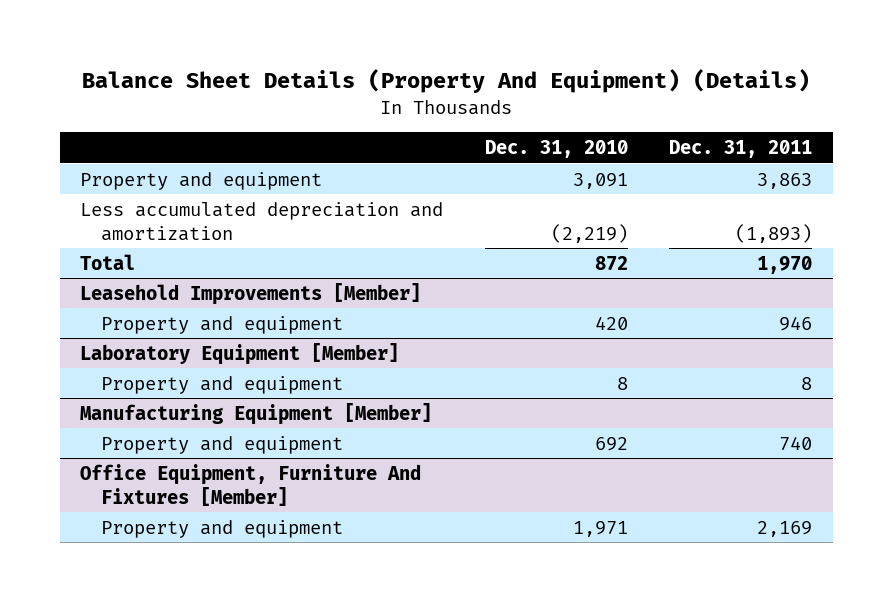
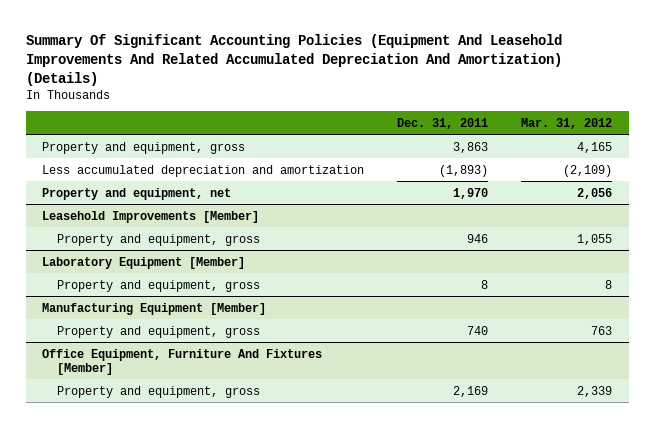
- Balance Sheet Details (Property And Equipment) (Details)
+ Summary Of Significant Accounting Policies (Equipment And Leasehold Improvements And Related Accumulated Depreciation And Amortization) (Details)
- | Dec. 31, 2010 | Dec. 31, 2011
+ | Dec. 31, 2011 | Mar. 31, 2012
- Property and equipment | 3,091 | 3,863
+ Property and equipment, gross | 3,863 | 4,165
- Total | 872 | 1,970
+ Property and equipment, net | 1,970 | 2,056
@ Leasehold Improvements [Member]
- Property and equipment | 420 | 946
+ Property and equipment, gross | 946 | 1,055
@ Laboratory Equipment [Member]
- Property and equipment | 8 | 8
+ Property and equipment, gross | 8 | 8
@ Manufacturing Equipment [Member]
- Property and equipment | 692 | 740
+ Property and equipment, gross | 740 | 763
@ Office Equipment, Furniture And Fixtures [Member]
- Property and equipment | 1,971 | 2,169
+ Property and equipment, gross | 2,169 | 2,339

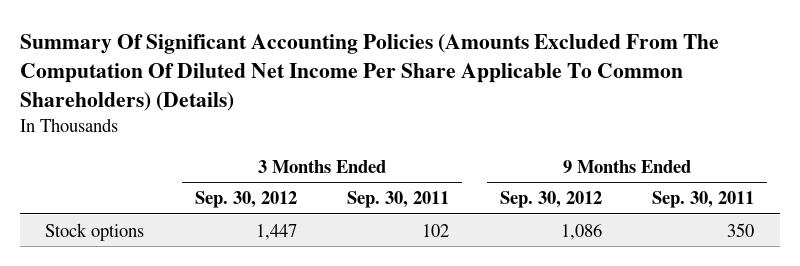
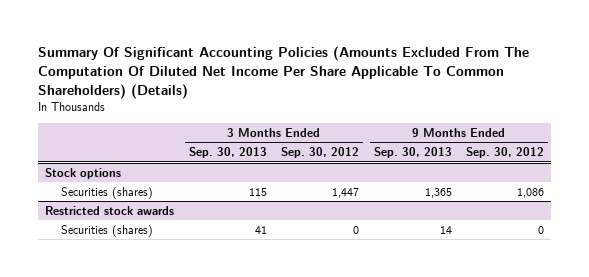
- | 3 Months Ended Sep. 30, 2012 | 3 Months Ended Sep. 30, 2011 | 9 Months Ended Sep. 30, 2012 | 9 Months Ended Sep. 30, 2011
+ | 3 Months Ended Sep. 30, 2013 | 3 Months Ended Sep. 30, 2012 | 9 Months Ended Sep. 30, 2013 | 9 Months Ended Sep. 30, 2012
- Stock options | 1,447 | 102 | 1,086 | 350
+ Stock options
+ Securities (shares) | 115 | 1,447 | 1,365 | 1,086
+ Restricted stock awards
+ Securities (shares) | 41 | 0 | 14 | 0

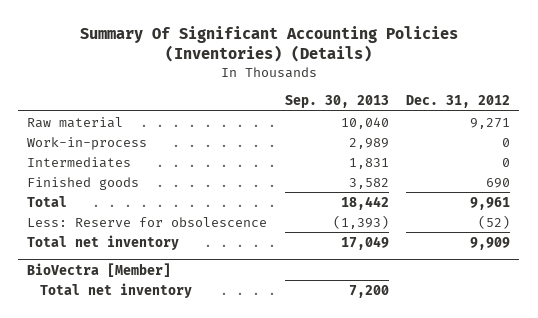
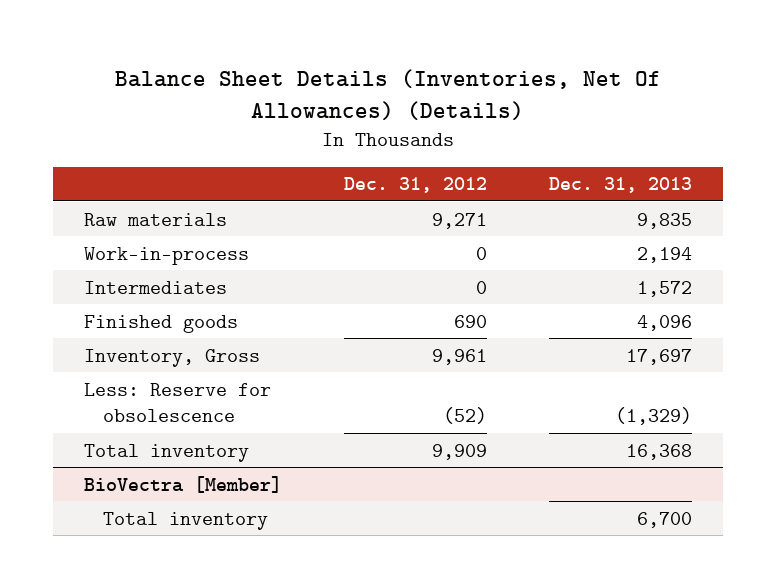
- Summary Of Significant Accounting Policies (Inventories) (Details)
+ Balance Sheet Details (Inventories, Net Of Allowances) (Details)
- | Sep. 30, 2013 | Dec. 31, 2012
+ | Dec. 31, 2012 | Dec. 31, 2013
- Raw material | 10,040 | 9,271
+ Raw materials | 9,271 | 9,835
- Total | 18,442 | 9,961
+ Inventory, Gross | 9,961 | 17,697
- Total net inventory | 17,049 | 9,909
+ Total inventory | 9,909 | 16,368
@ BioVectra [Member]
- Total net inventory | 7,200 |
+ Total inventory | | 6,700

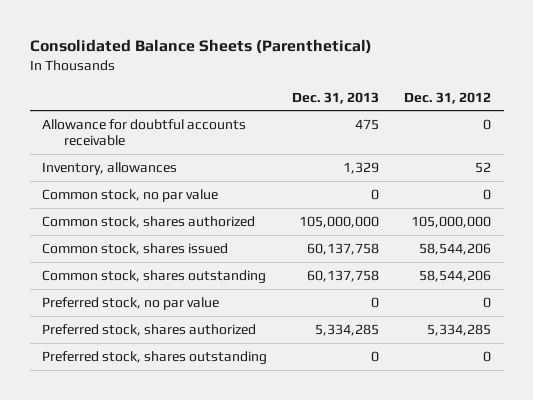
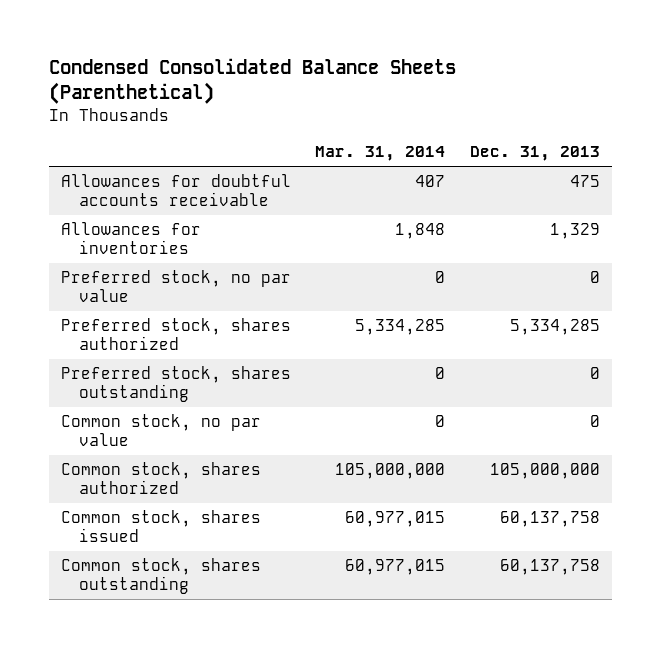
- Consolidated Balance Sheets (Parenthetical)
+ Condensed Consolidated Balance Sheets (Parenthetical)
- | Dec. 31, 2013 | Dec. 31, 2012
+ | Mar. 31, 2014 | Dec. 31, 2013
- Allowance for doubtful accounts receivable | 475 | 0
- Inventory, allowances | 1,329 | 52
+ Allowances for doubtful accounts receivable | 407 | 475
+ Allowances for inventories | 1,848 | 1,329
moved up: Preferred stock, no par value | 0 | 0
moved up: Preferred stock, shares authorized | 5,334,285 | 5,334,285
moved up: Preferred stock, shares outstanding | 0 | 0

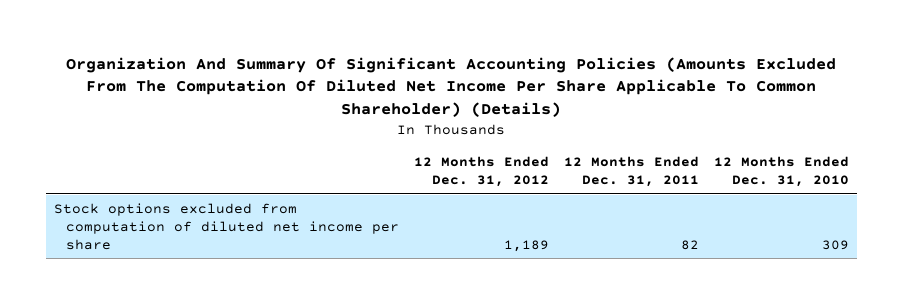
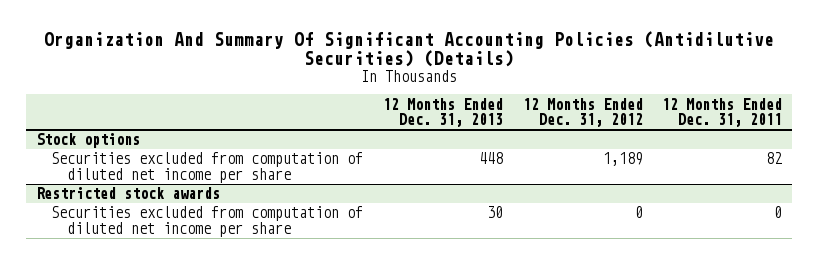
- Organization And Summary Of Significant Accounting Policies (Amounts Excluded From The Computation Of Diluted Net Income Per Share Applicable To Common Shareholder) (Details)
+ Organization And Summary Of Significant Accounting Policies (Antidilutive Securities) (Details)
- | 12 Months Ended Dec. 31, 2012 | 12 Months Ended Dec. 31, 2011 | 12 Months Ended Dec. 31, 2010
+ | 12 Months Ended Dec. 31, 2013 | 12 Months Ended Dec. 31, 2012 | 12 Months Ended Dec. 31, 2011
- Stock options excluded from computation of diluted net income per share | 1,189 | 82 | 309
+ Stock options
+ Securities excluded from computation of diluted net income per share | 448 | 1,189 | 82
+ Restricted stock awards
+ Securities excluded from computation of diluted net income per share | 30 | 0 | 0

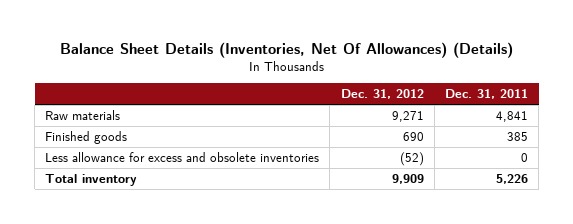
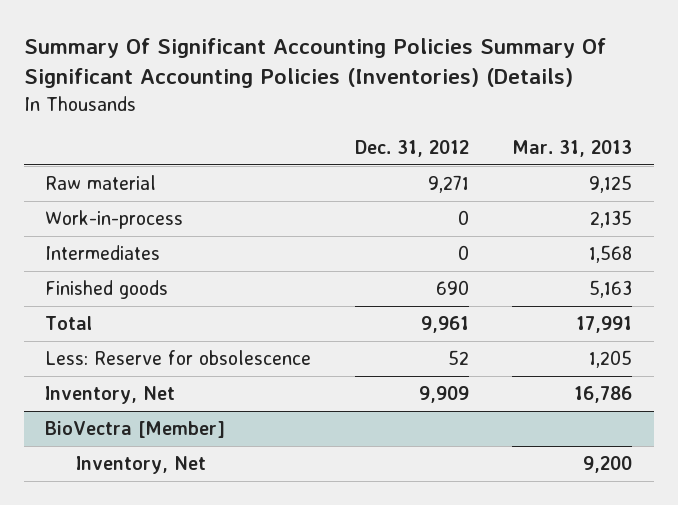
- Balance Sheet Details (Inventories, Net Of Allowances) (Details)
+ Summary Of Significant Accounting Policies Summary Of Significant Accounting Policies (Inventories) (Details)
- | Dec. 31, 2012 | Dec. 31, 2011
+ | Dec. 31, 2012 | Mar. 31, 2013
- Raw materials | 9,271 | 4,841
+ Raw material | 9,271 | 9,125
+ Work-in-process | 0 | 2,135
+ Intermediates | 0 | 1,568
- Less allowance for excess and obsolete inventories | (52) | 0
- Total inventory | 9,909 | 5,226
+ Total | 9,961 | 17,991
+ Less: Reserve for obsolescence | 52 | 1,205
+ Inventory, Net | 9,909 | 16,786
+ BioVectra [Member]
+ Inventory, Net | | 9,200

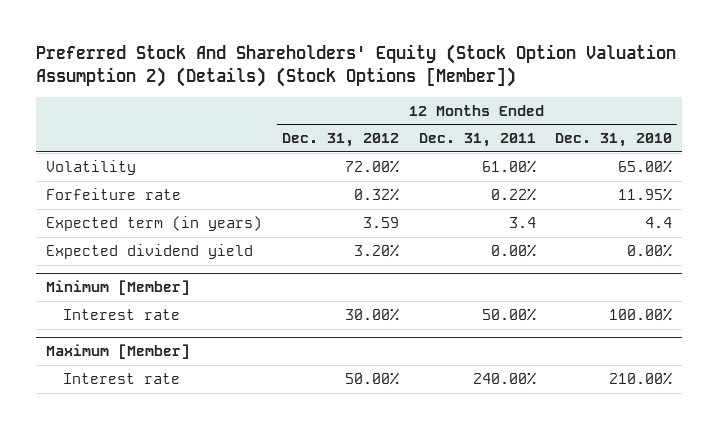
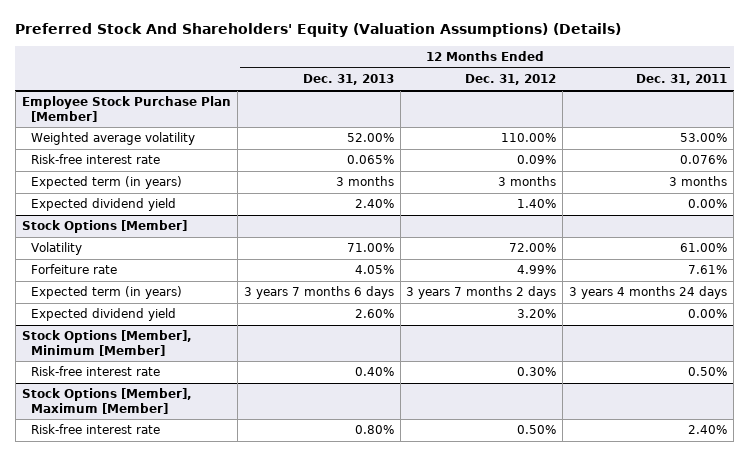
- Preferred Stock And Shareholders' Equity (Stock Option Valuation Assumption 2) (Details) (Stock Options [Member])
+ Preferred Stock And Shareholders' Equity (Valuation Assumptions) (Details)
- | 12 Months Ended Dec. 31, 2012 | 12 Months Ended Dec. 31, 2011 | 12 Months Ended Dec. 31, 2010
+ | 12 Months Ended Dec. 31, 2013 | 12 Months Ended Dec. 31, 2012 | 12 Months Ended Dec. 31, 2011
+ Employee Stock Purchase Plan [Member]
+ Weighted average volatility | 52.00% | 110.00% | 53.00%
+ Risk-free interest rate | 0.065% | 0.09% | 0.076%
+ Expected term (in years) | 3 months | 3 months | 3 months
+ Expected dividend yield | 2.40% | 1.40% | 0.00%
+ Stock Options [Member]
- Forfeiture rate | 0.32% | 0.22% | 11.95%
- Expected term (in years) | 3.59 | 3.4 | 4.4
+ Forfeiture rate | 4.05% | 4.99% | 7.61%
+ Expected term (in years) | 3 years 7 months 6 days | 3 years 7 months 2 days | 3 years 4 months 24 days
- Minimum [Member]
- Interest rate | 30.00% | 50.00% | 100.00%
- Maximum [Member]
- Interest rate | 50.00% | 240.00% | 210.00%
+ Stock Options [Member], Minimum [Member]
+ Risk-free interest rate | 0.40% | 0.30% | 0.50%
+ Stock Options [Member], Maximum [Member]
+ Risk-free interest rate | 0.80% | 0.50% | 2.40%

